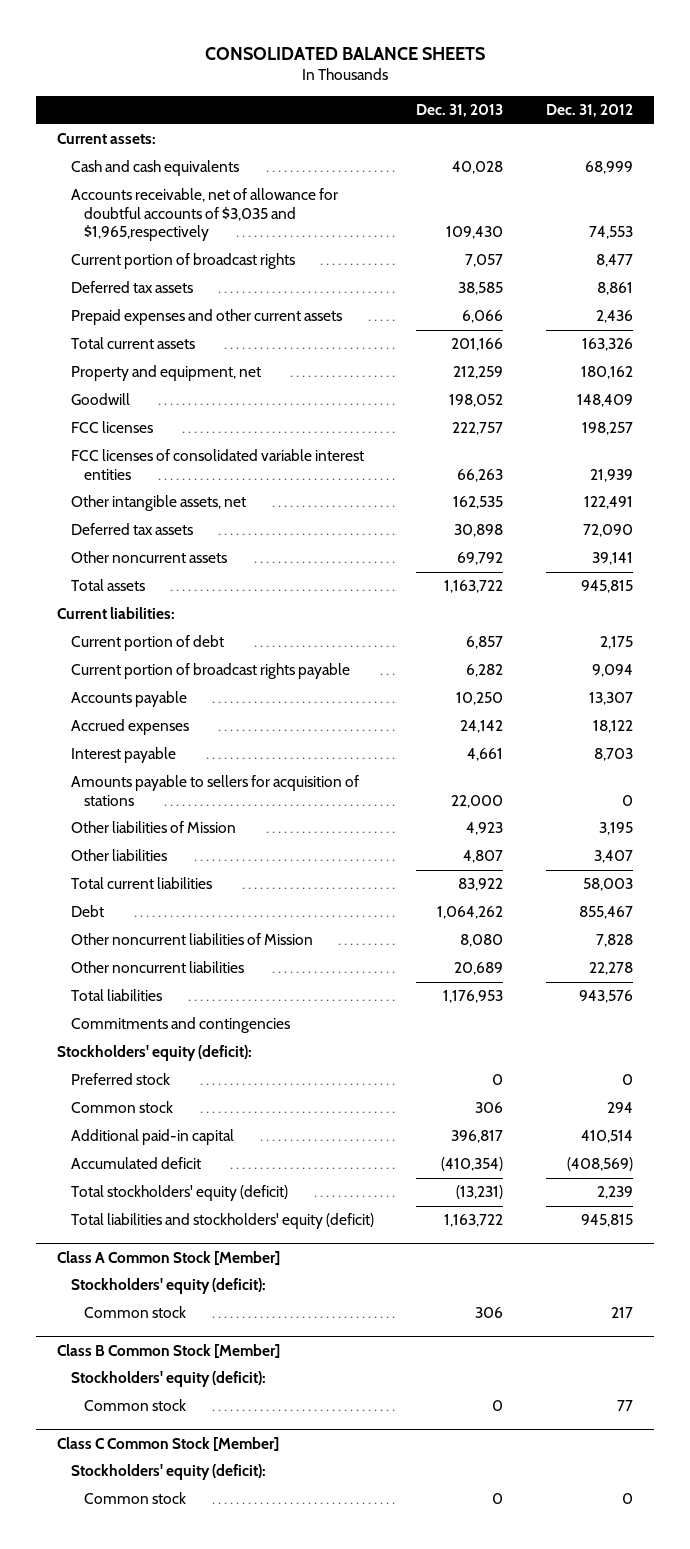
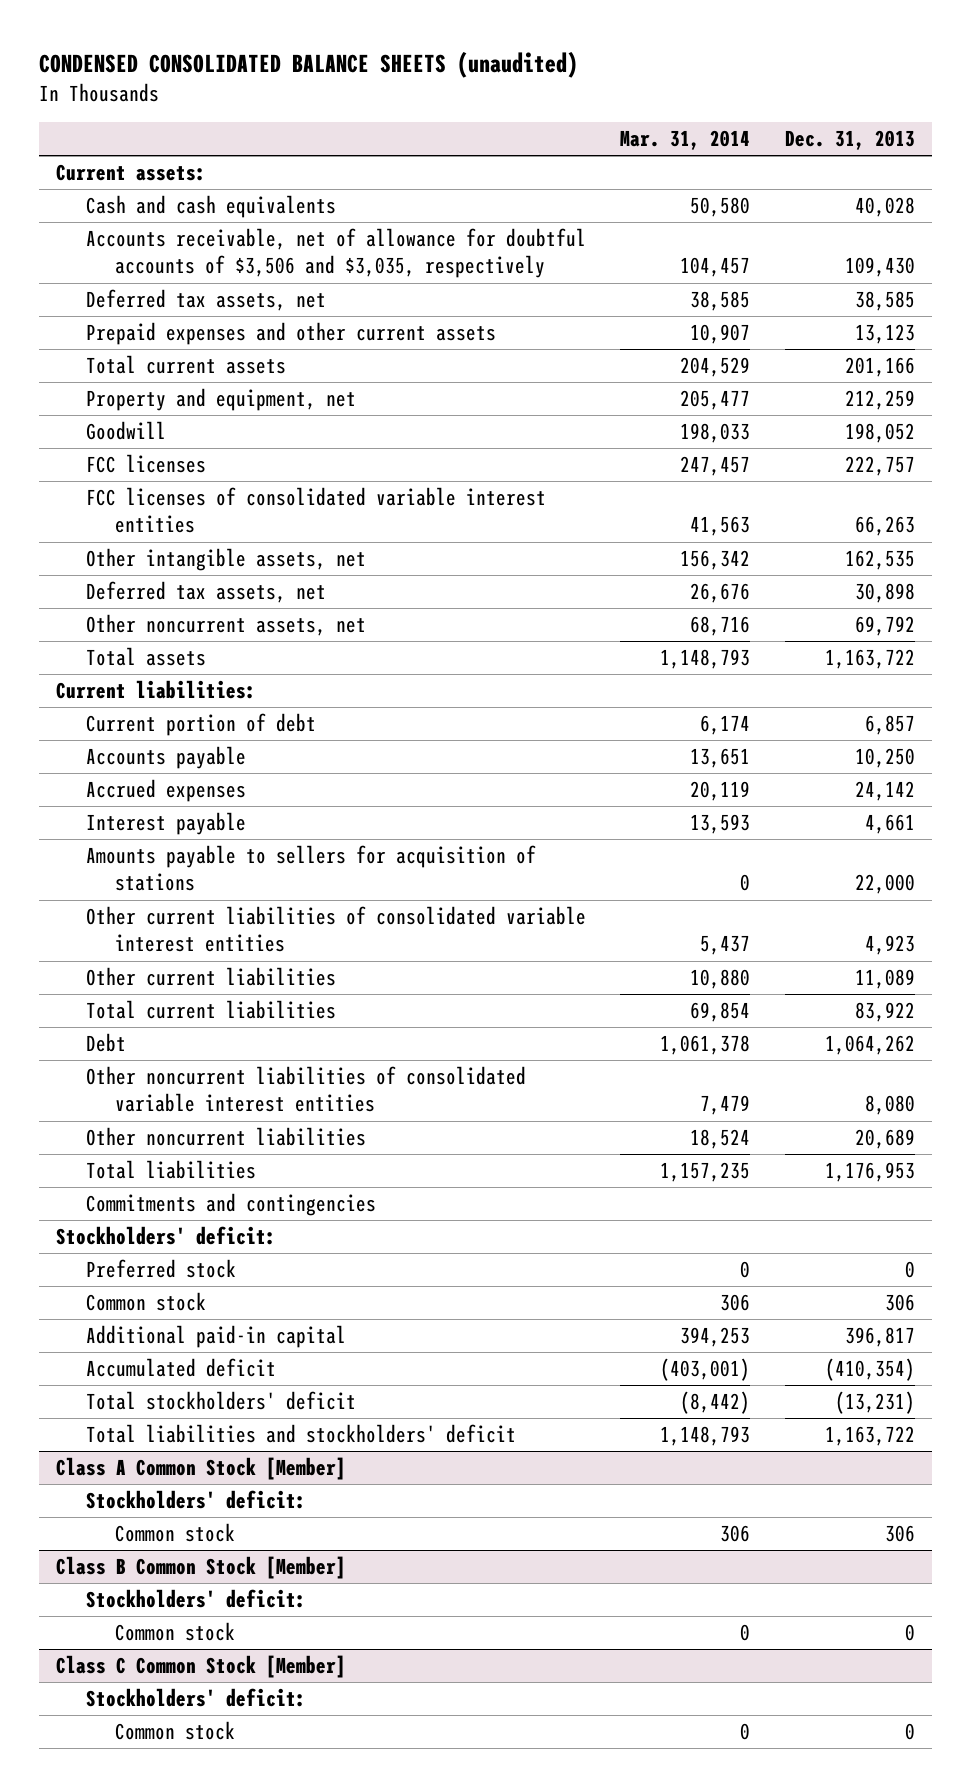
- CONSOLIDATED BALANCE SHEETS
+ CONDENSED CONSOLIDATED BALANCE SHEETS (unaudited)
- | Dec. 31, 2013 | Dec. 31, 2012
+ | Mar. 31, 2014 | Dec. 31, 2013
- Accounts receivable, net of allowance for doubtful accounts of $3,035 and $1,965,respectively | 109,430 | 74,553
- Current portion of broadcast rights | 7,057 | 8,477
- Deferred tax assets | 38,585 | 8,861
- Prepaid expenses and other current assets | 6,066 | 2,436
+ Accounts receivable, net of allowance for doubtful accounts of $3,506 and $3,035, respectively | 104,457 | 109,430
+ Deferred tax assets, net | 38,585 | 38,585
+ Prepaid expenses and other current assets | 10,907 | 13,123
- Deferred tax assets | 30,898 | 72,090
- Other noncurrent assets | 69,792 | 39,141
+ Deferred tax assets, net | 26,676 | 30,898
+ Other noncurrent assets, net | 68,716 | 69,792
- Current portion of broadcast rights payable | 6,282 | 9,094
- Other liabilities of Mission | 4,923 | 3,195
- Other liabilities | 4,807 | 3,407
+ Other current liabilities of consolidated variable interest entities | 5,437 | 4,923
+ Other current liabilities | 10,880 | 11,089
- Other noncurrent liabilities of Mission | 8,080 | 7,828
+ Other noncurrent liabilities of consolidated variable interest entities | 7,479 | 8,080
- Stockholders' equity (deficit):
+ Stockholders' deficit:
- Total stockholders' equity (deficit) | (13,231) | 2,239
- Total liabilities and stockholders' equity (deficit) | 1,163,722 | 945,815
+ Total stockholders' deficit | (8,442) | (13,231)
+ Total liabilities and stockholders' deficit | 1,148,793 | 1,163,722
@ Class A Common Stock [Member]
- Stockholders' equity (deficit):
+ Stockholders' deficit:
@ Class B Common Stock [Member]
- Stockholders' equity (deficit):
+ Stockholders' deficit:
@ Class C Common Stock [Member]
- Stockholders' equity (deficit):
+ Stockholders' deficit:

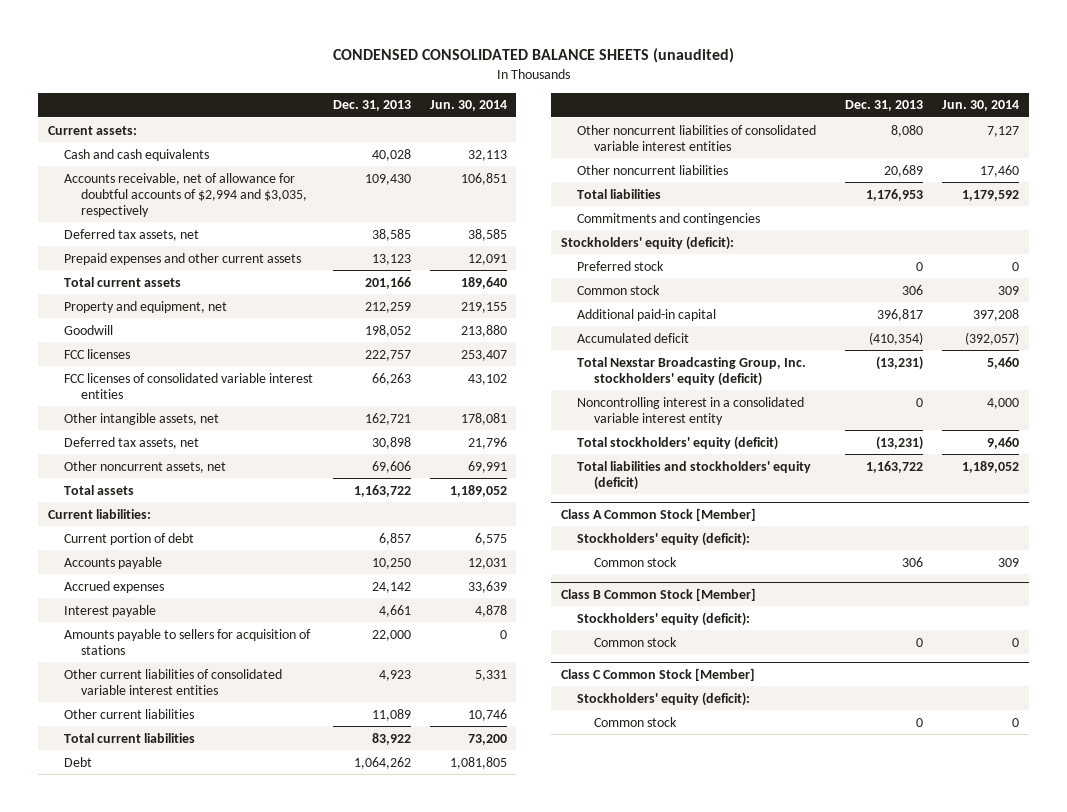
- | Mar. 31, 2014 | Dec. 31, 2013
+ | Dec. 31, 2013 | Jun. 30, 2014
- Accounts receivable, net of allowance for doubtful accounts of $3,506 and $3,035, respectively | 104,457 | 109,430
+ Accounts receivable, net of allowance for doubtful accounts of $2,994 and $3,035, respectively | 109,430 | 106,851
- Other intangible assets, net | 156,342 | 162,535
+ Other intangible assets, net | 162,721 | 178,081
- Other noncurrent assets, net | 68,716 | 69,792
+ Other noncurrent assets, net | 69,606 | 69,991
- Stockholders' deficit:
+ Stockholders' equity (deficit):
- Total stockholders' deficit | (8,442) | (13,231)
- Total liabilities and stockholders' deficit | 1,148,793 | 1,163,722
+ Total Nexstar Broadcasting Group, Inc. stockholders' equity (deficit) | (13,231) | 5,460
+ Noncontrolling interest in a consolidated variable interest entity | 0 | 4,000
+ Total stockholders' equity (deficit) | (13,231) | 9,460
+ Total liabilities and stockholders' equity (deficit) | 1,163,722 | 1,189,052
@ Class A Common Stock [Member]
- Stockholders' deficit:
+ Stockholders' equity (deficit):
@ Class B Common Stock [Member]
- Stockholders' deficit:
+ Stockholders' equity (deficit):
@ Class C Common Stock [Member]
- Stockholders' deficit:
+ Stockholders' equity (deficit):

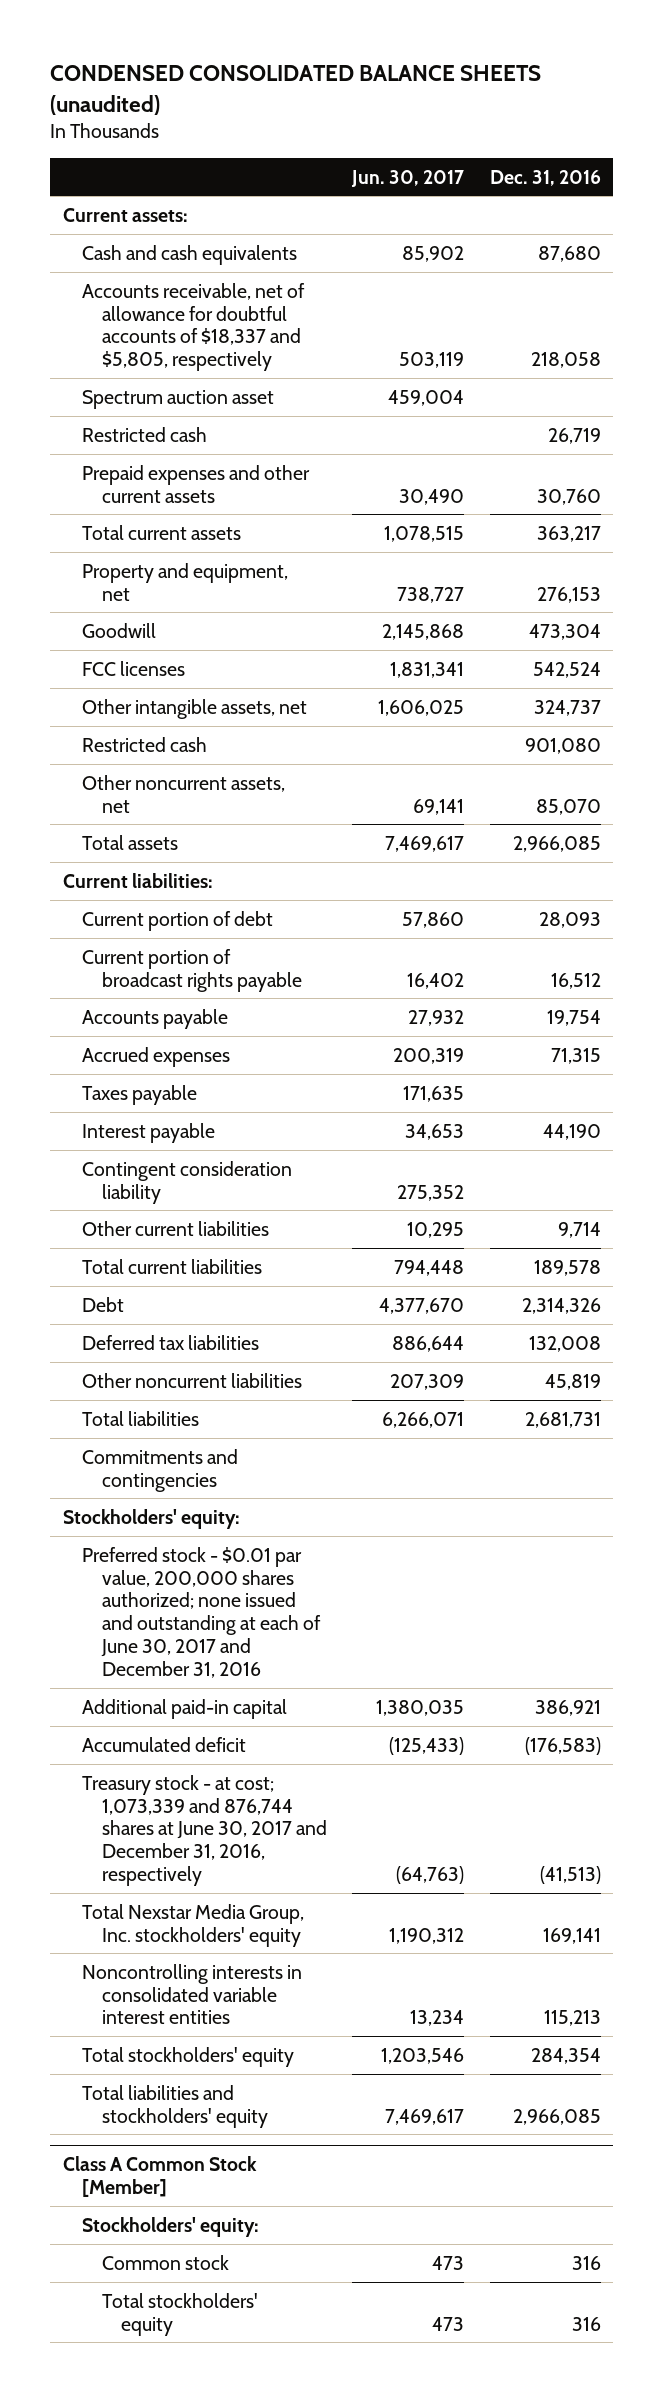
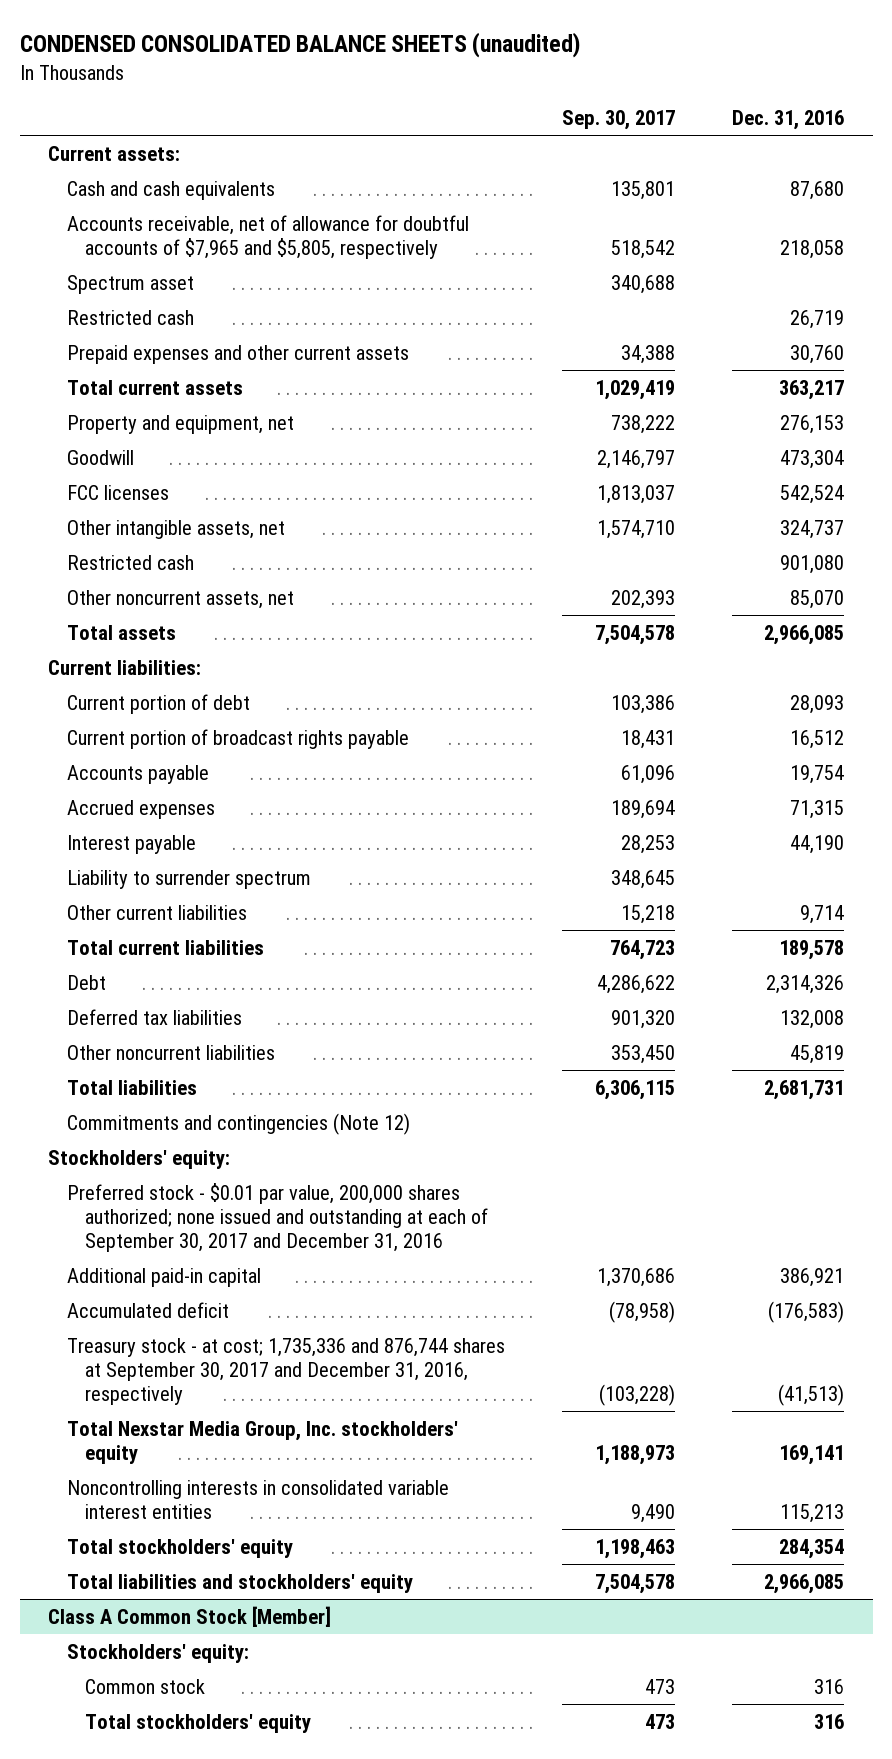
- | Jun. 30, 2017 | Dec. 31, 2016
+ | Sep. 30, 2017 | Dec. 31, 2016
- Accounts receivable, net of allowance for doubtful accounts of $18,337 and $5,805, respectively | 503,119 | 218,058
- Spectrum auction asset | 459,004 |
+ Accounts receivable, net of allowance for doubtful accounts of $7,965 and $5,805, respectively | 518,542 | 218,058
+ Spectrum asset | 340,688 |
- Taxes payable | 171,635 |
- Contingent consideration liability | 275,352 |
+ Liability to surrender spectrum | 348,645 |
- Commitments and contingencies
+ Commitments and contingencies (Note 12)
- Preferred stock - $0.01 par value, 200,000 shares authorized; none issued and outstanding at each of June 30, 2017 and December 31, 2016
+ Preferred stock - $0.01 par value, 200,000 shares authorized; none issued and outstanding at each of September 30, 2017 and December 31, 2016
- Treasury stock - at cost; 1,073,339 and 876,744 shares at June 30, 2017 and December 31, 2016, respectively | (64,763) | (41,513)
+ Treasury stock - at cost; 1,735,336 and 876,744 shares at September 30, 2017 and December 31, 2016, respectively | (103,228) | (41,513)

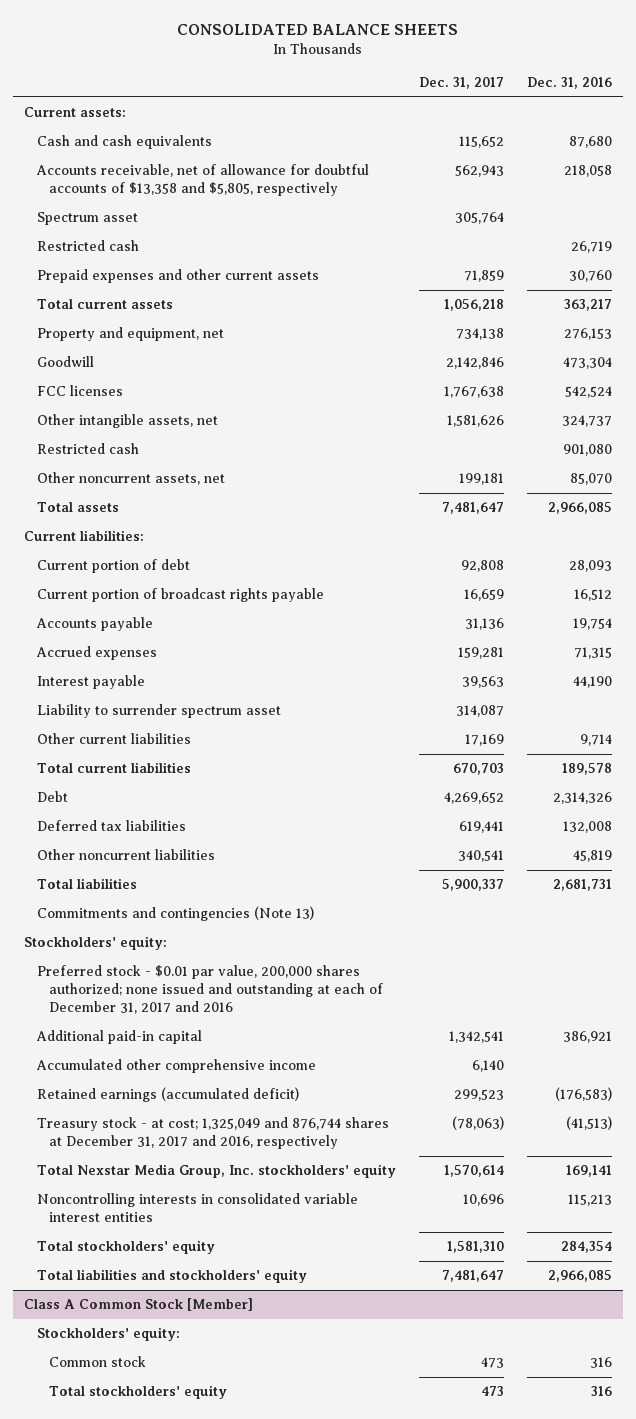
- CONDENSED CONSOLIDATED BALANCE SHEETS (unaudited)
+ CONSOLIDATED BALANCE SHEETS
- | Sep. 30, 2017 | Dec. 31, 2016
+ | Dec. 31, 2017 | Dec. 31, 2016
- Accounts receivable, net of allowance for doubtful accounts of $7,965 and $5,805, respectively | 518,542 | 218,058
+ Accounts receivable, net of allowance for doubtful accounts of $13,358 and $5,805, respectively | 562,943 | 218,058
- Liability to surrender spectrum | 348,645 |
+ Liability to surrender spectrum asset | 314,087 |
- Commitments and contingencies (Note 12)
+ Commitments and contingencies (Note 13)
- Preferred stock - $0.01 par value, 200,000 shares authorized; none issued and outstanding at each of September 30, 2017 and December 31, 2016
+ Preferred stock - $0.01 par value, 200,000 shares authorized; none issued and outstanding at each of December 31, 2017 and 2016
- Accumulated deficit | (78,958) | (176,583)
- Treasury stock - at cost; 1,735,336 and 876,744 shares at September 30, 2017 and December 31, 2016, respectively | (103,228) | (41,513)
+ Accumulated other comprehensive income | 6,140 |
+ Retained earnings (accumulated deficit) | 299,523 | (176,583)
+ Treasury stock - at cost; 1,325,049 and 876,744 shares at December 31, 2017 and 2016, respectively | (78,063) | (41,513)

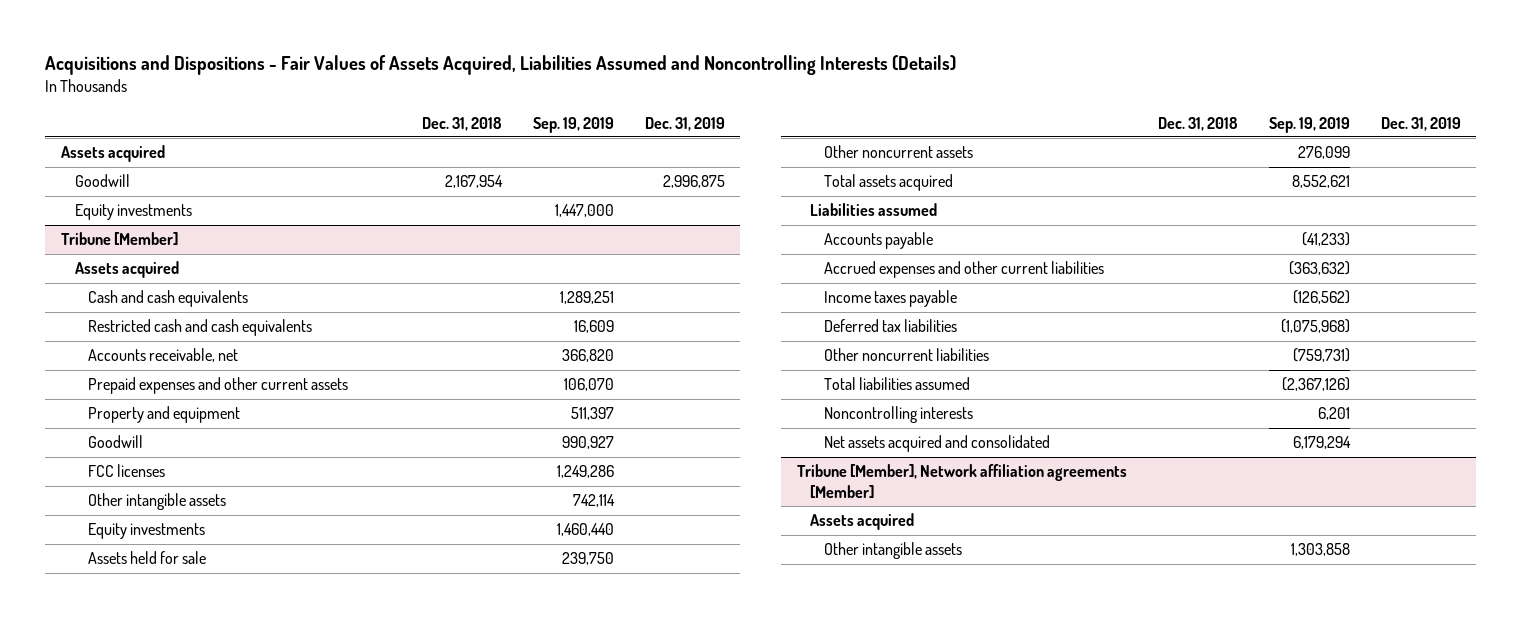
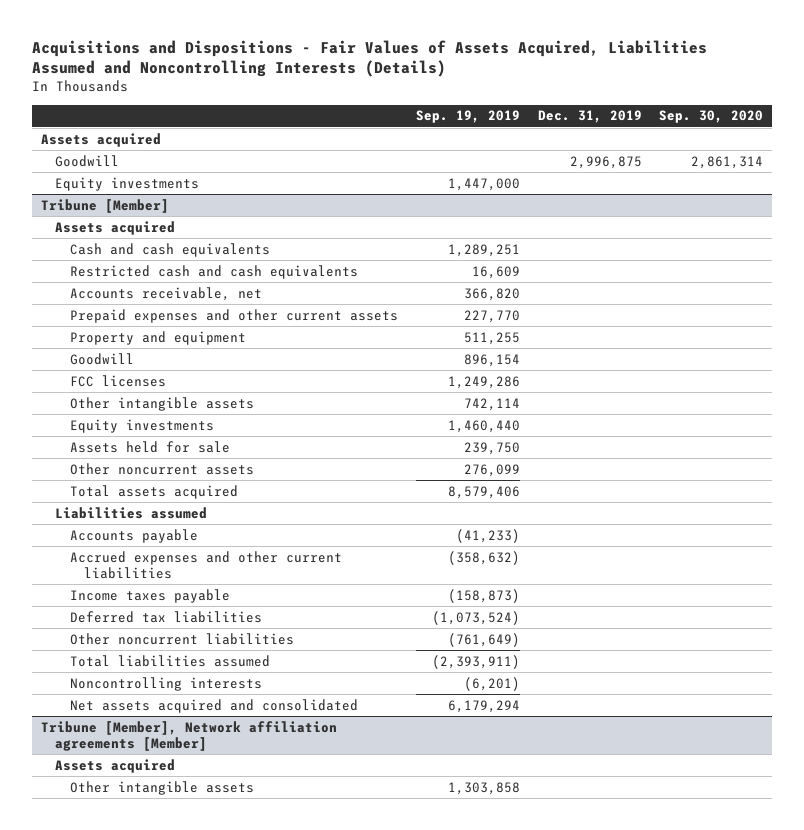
- | Dec. 31, 2018 | Sep. 19, 2019 | Dec. 31, 2019
+ | Sep. 19, 2019 | Dec. 31, 2019 | Sep. 30, 2020
@ Tribune [Member]
- Prepaid expenses and other current assets | | 106,070 |
- Property and equipment | | 511,397 |
- Goodwill | | 990,927 |
+ Prepaid expenses and other current assets | 227,770 | |
+ Property and equipment | 511,255 | |
+ Goodwill | 896,154 | |
- Total assets acquired | | 8,552,621 |
+ Total assets acquired | 8,579,406 | |
- Accrued expenses and other current liabilities | | (363,632) |
- Income taxes payable | | (126,562) |
- Deferred tax liabilities | | (1,075,968) |
- Other noncurrent liabilities | | (759,731) |
- Total liabilities assumed | | (2,367,126) |
- Noncontrolling interests | | 6,201 |
+ Accrued expenses and other current liabilities | (358,632) | |
+ Income taxes payable | (158,873) | |
+ Deferred tax liabilities | (1,073,524) | |
+ Other noncurrent liabilities | (761,649) | |
+ Total liabilities assumed | (2,393,911) | |
+ Noncontrolling interests | (6,201) | |

